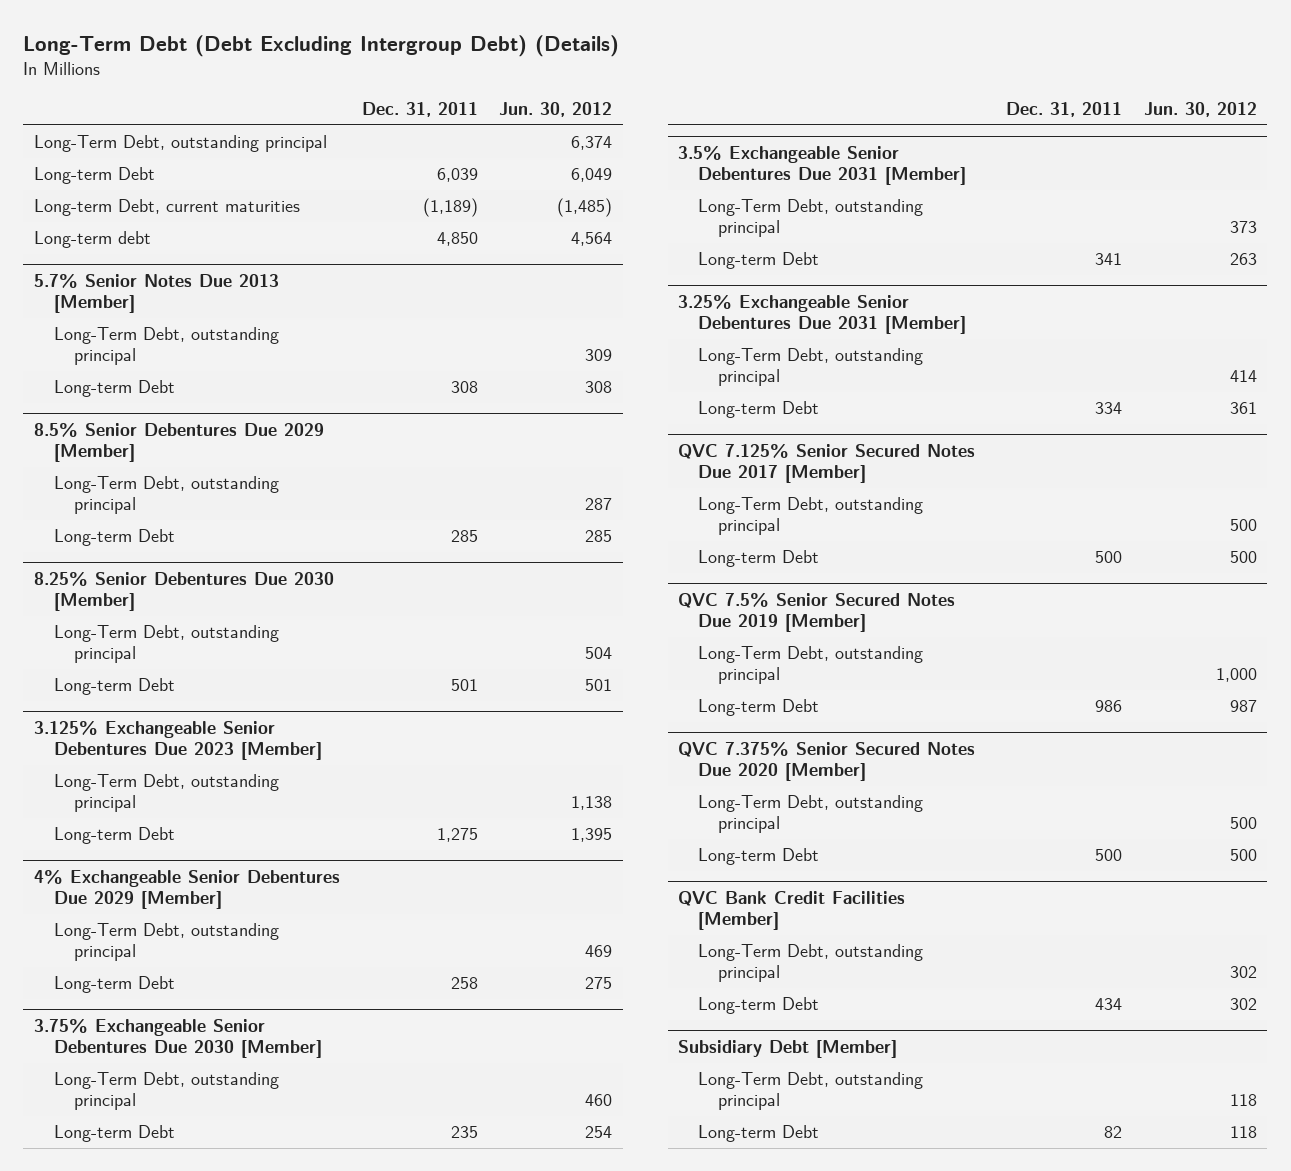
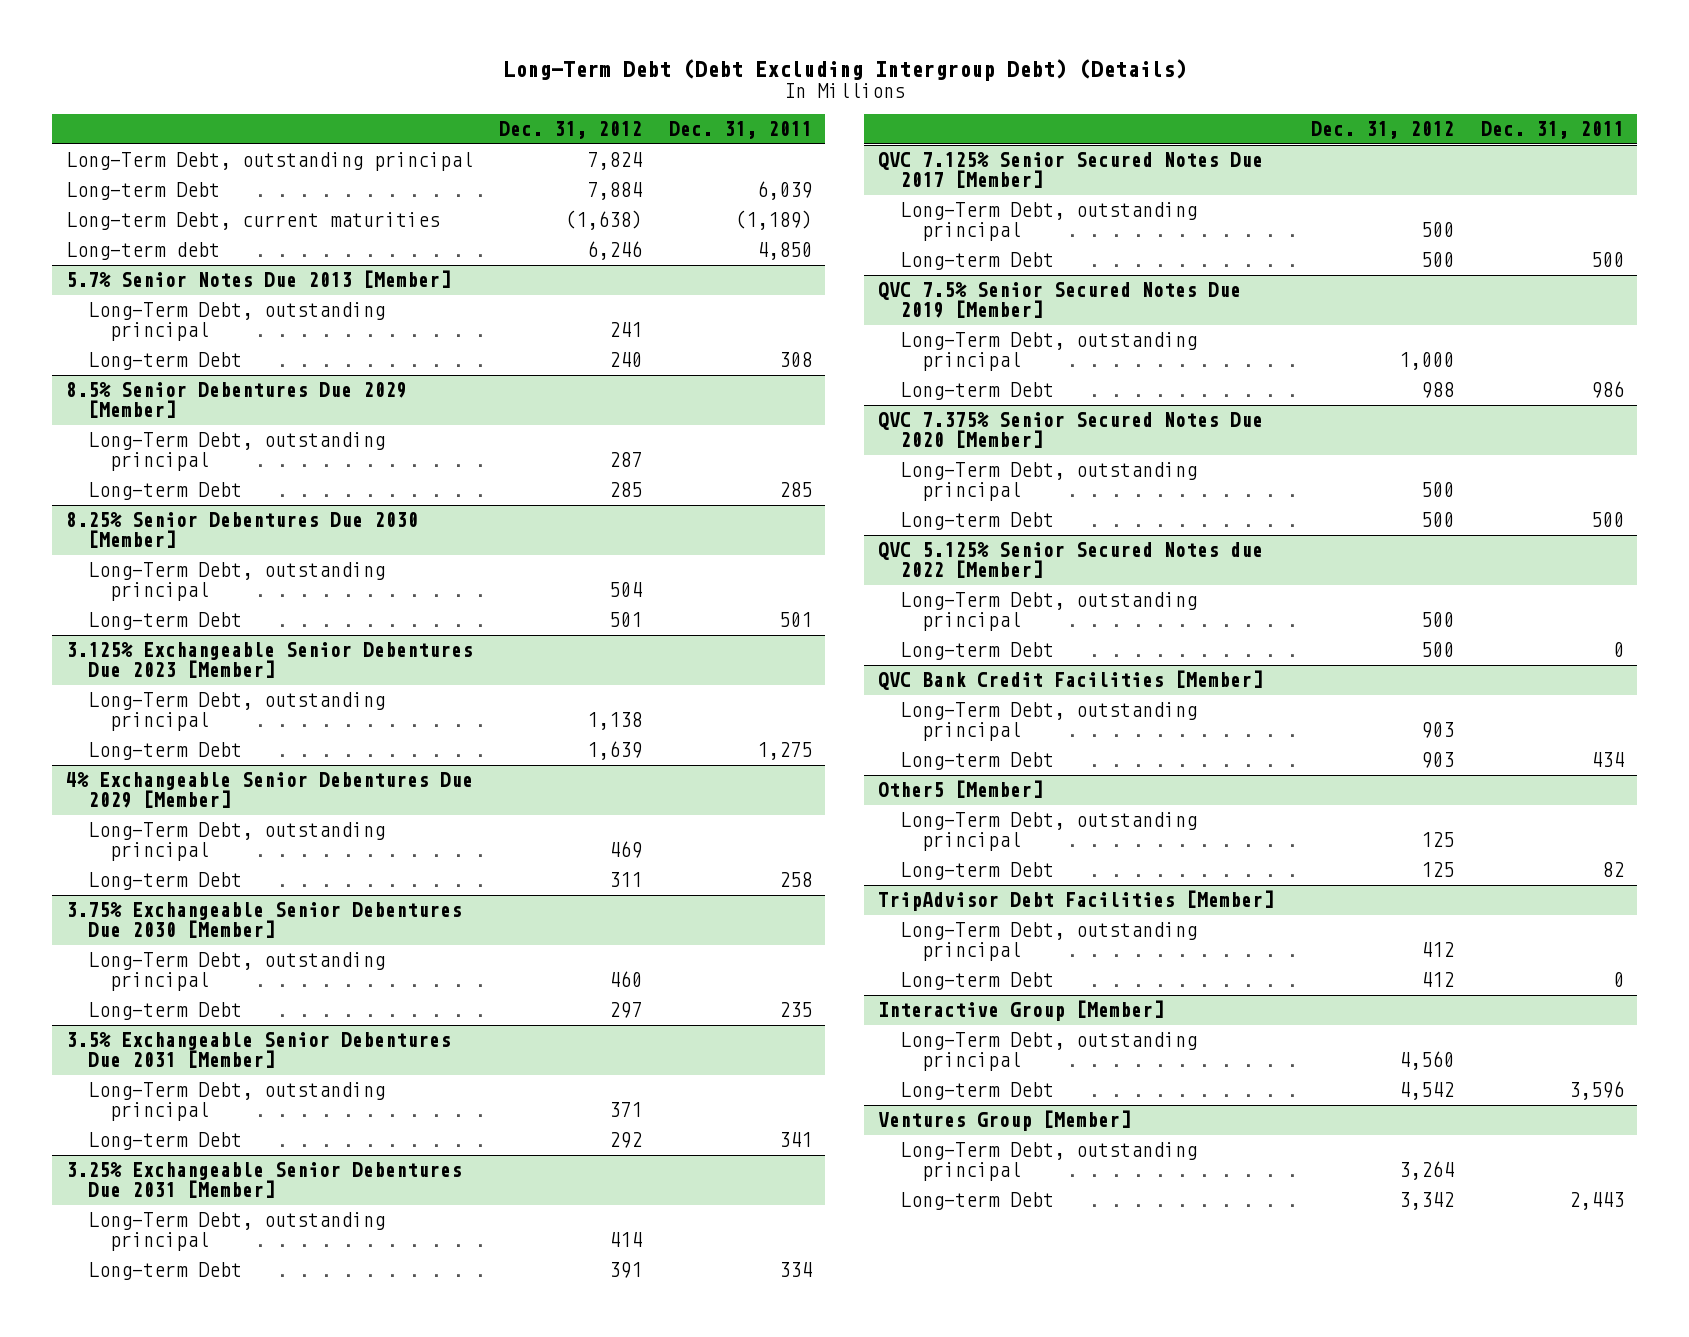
- | Dec. 31, 2011 | Jun. 30, 2012
+ | Dec. 31, 2012 | Dec. 31, 2011
+ QVC 5.125% Senior Secured Notes due 2022 [Member]
+ Long-Term Debt, outstanding principal | 500 |
+ Long-term Debt | 500 | 0
- Subsidiary Debt [Member]
+ Other5 [Member]
+ TripAdvisor Debt Facilities [Member]
+ Long-Term Debt, outstanding principal | 412 |
+ Long-term Debt | 412 | 0
+ Interactive Group [Member]
+ Long-Term Debt, outstanding principal | 4,560 |
+ Long-term Debt | 4,542 | 3,596
+ Ventures Group [Member]
+ Long-Term Debt, outstanding principal | 3,264 |
+ Long-term Debt | 3,342 | 2,443

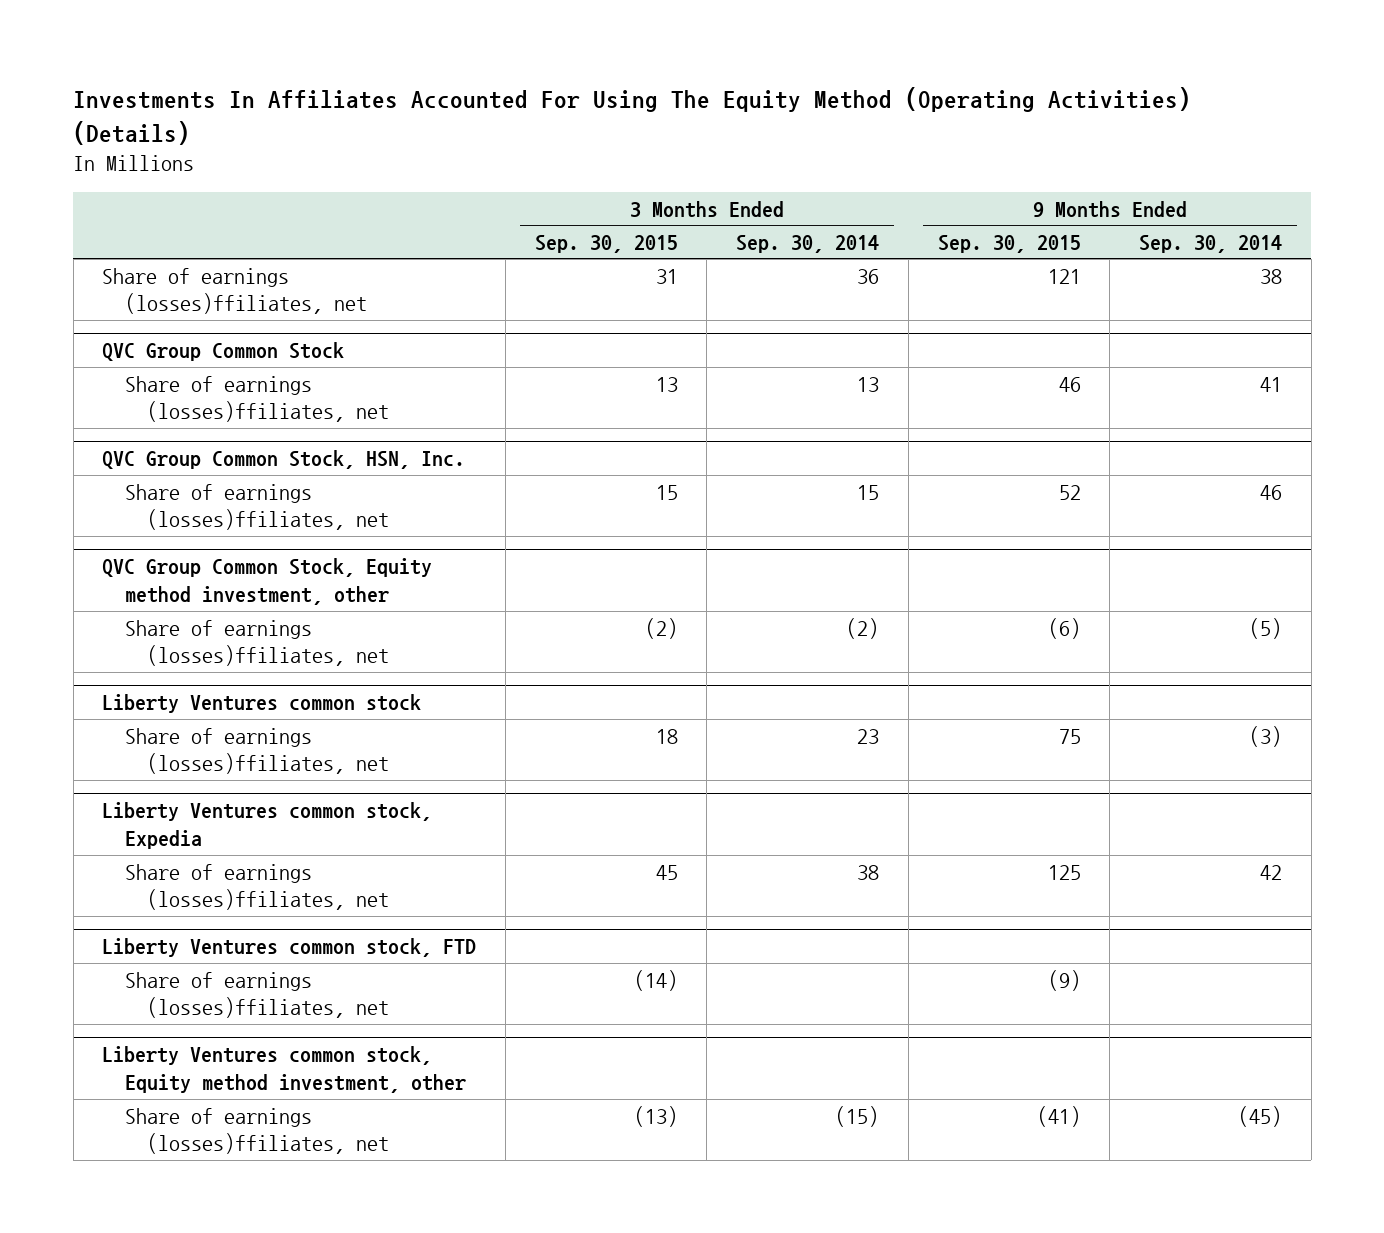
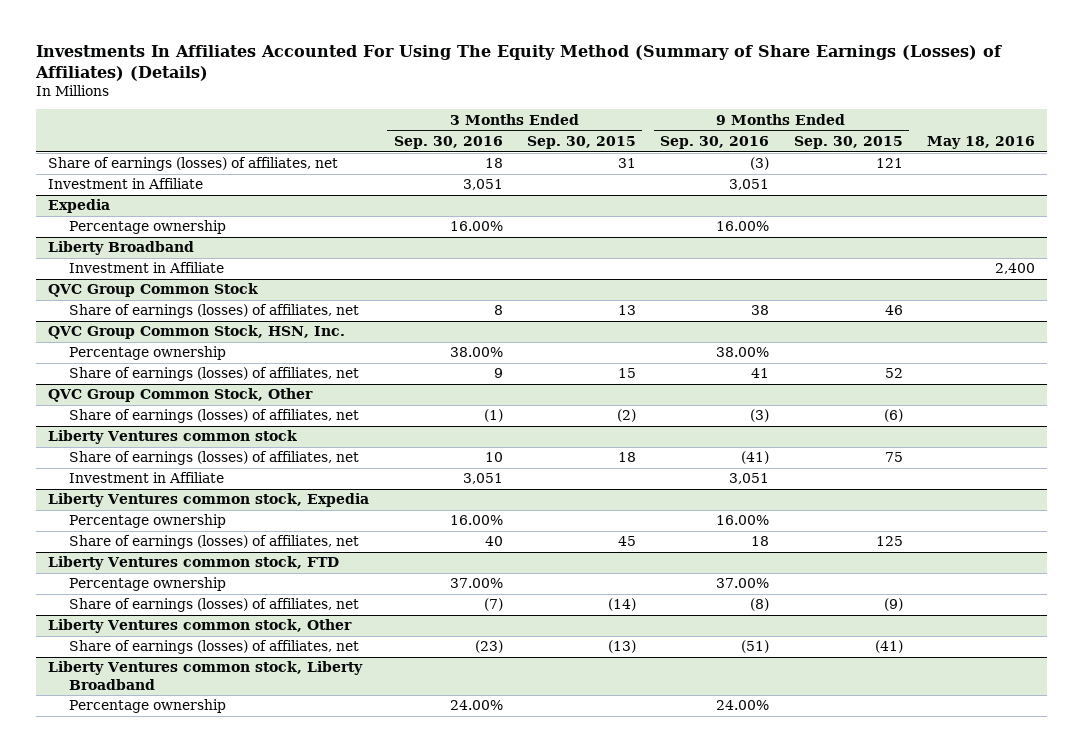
- Investments In Affiliates Accounted For Using The Equity Method (Operating Activities) (Details)
+ Investments In Affiliates Accounted For Using The Equity Method (Summary of Share Earnings (Losses) of Affiliates) (Details)
- | 3 Months Ended Sep. 30, 2015 | 3 Months Ended Sep. 30, 2014 | 9 Months Ended Sep. 30, 2015 | 9 Months Ended Sep. 30, 2014
+ | 3 Months Ended Sep. 30, 2016 | 3 Months Ended Sep. 30, 2015 | 9 Months Ended Sep. 30, 2016 | 9 Months Ended Sep. 30, 2015 | May 18, 2016
- Share of earnings (losses)ffiliates, net | 31 | 36 | 121 | 38
+ Share of earnings (losses) of affiliates, net | 18 | 31 | (3) | 121 |
+ Investment in Affiliate | 3,051 | | 3,051 | |
+ Expedia
+ Percentage ownership | 16.00% | | 16.00% | |
+ Liberty Broadband
+ Investment in Affiliate | | | | | 2,400
@ QVC Group Common Stock
- Share of earnings (losses)ffiliates, net | 13 | 13 | 46 | 41
+ Share of earnings (losses) of affiliates, net | 8 | 13 | 38 | 46 |
@ QVC Group Common Stock, HSN, Inc.
- Share of earnings (losses)ffiliates, net | 15 | 15 | 52 | 46
- QVC Group Common Stock, Equity method investment, other
- Share of earnings (losses)ffiliates, net | (2) | (2) | (6) | (5)
@ QVC Group Common Stock, HSN, Inc.
+ Percentage ownership | 38.00% | | 38.00% | |
+ Share of earnings (losses) of affiliates, net | 9 | 15 | 41 | 52 |
+ QVC Group Common Stock, Other
+ Share of earnings (losses) of affiliates, net | (1) | (2) | (3) | (6) |
@ Liberty Ventures common stock
- Share of earnings (losses)ffiliates, net | 18 | 23 | 75 | (3)
+ Share of earnings (losses) of affiliates, net | 10 | 18 | (41) | 75 |
+ Investment in Affiliate | 3,051 | | 3,051 | |
@ Liberty Ventures common stock, Expedia
- Share of earnings (losses)ffiliates, net | 45 | 38 | 125 | 42
+ Percentage ownership | 16.00% | | 16.00% | |
+ Share of earnings (losses) of affiliates, net | 40 | 45 | 18 | 125 |
@ Liberty Ventures common stock, FTD
- Share of earnings (losses)ffiliates, net | (14) | | (9) |
- Liberty Ventures common stock, Equity method investment, other
- Share of earnings (losses)ffiliates, net | (13) | (15) | (41) | (45)
@ Liberty Ventures common stock, FTD
+ Percentage ownership | 37.00% | | 37.00% | |
+ Share of earnings (losses) of affiliates, net | (7) | (14) | (8) | (9) |
+ Liberty Ventures common stock, Other
+ Share of earnings (losses) of affiliates, net | (23) | (13) | (51) | (41) |
+ Liberty Ventures common stock, Liberty Broadband
+ Percentage ownership | 24.00% | | 24.00% | |

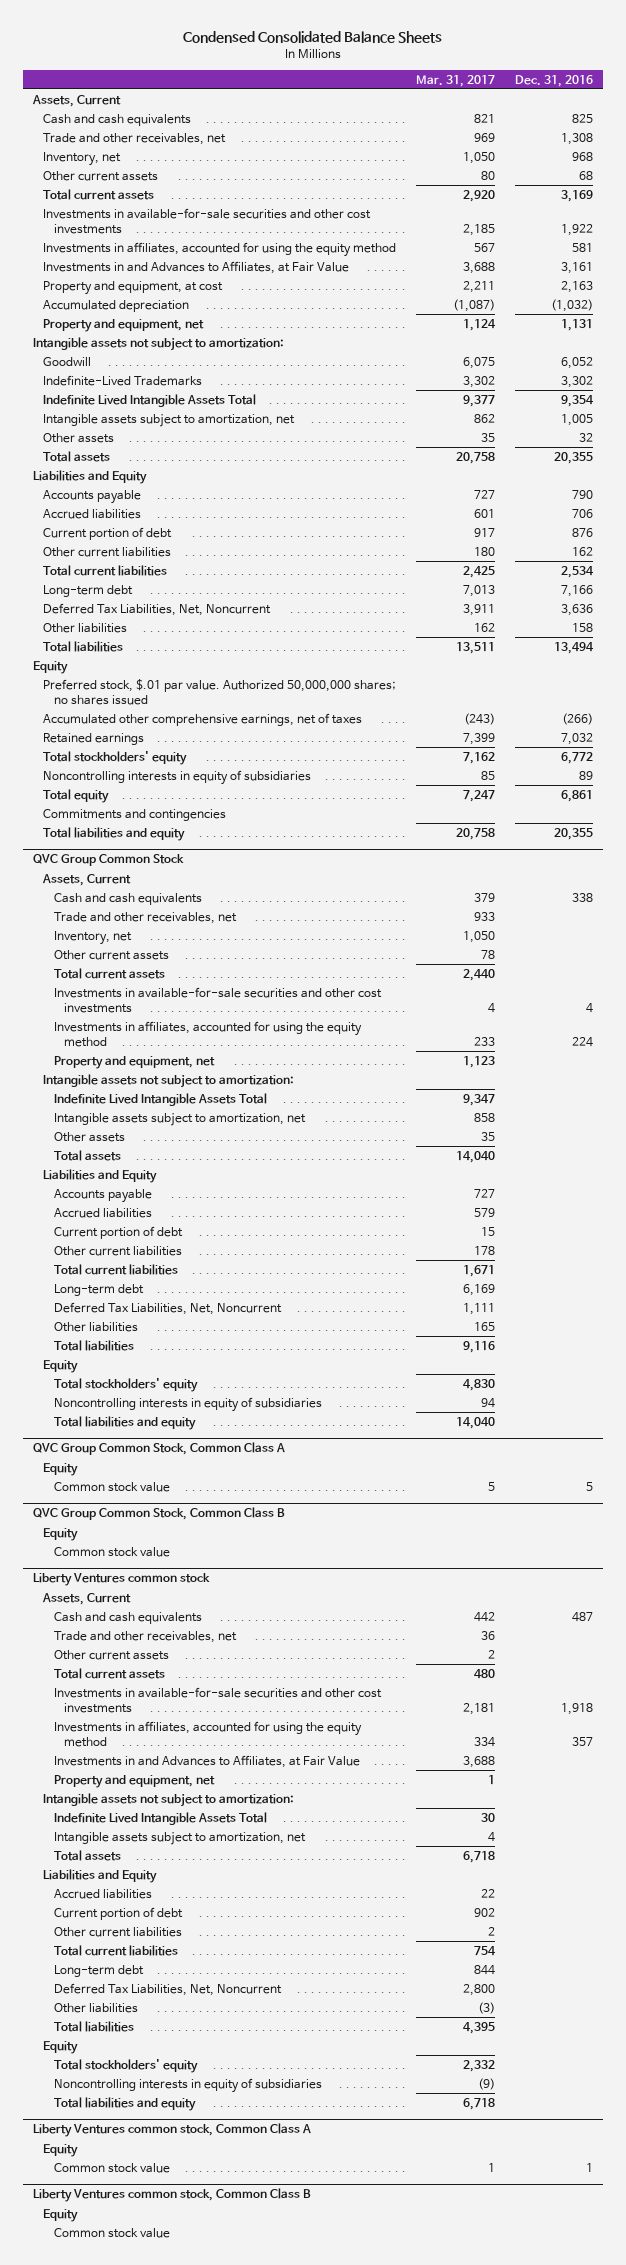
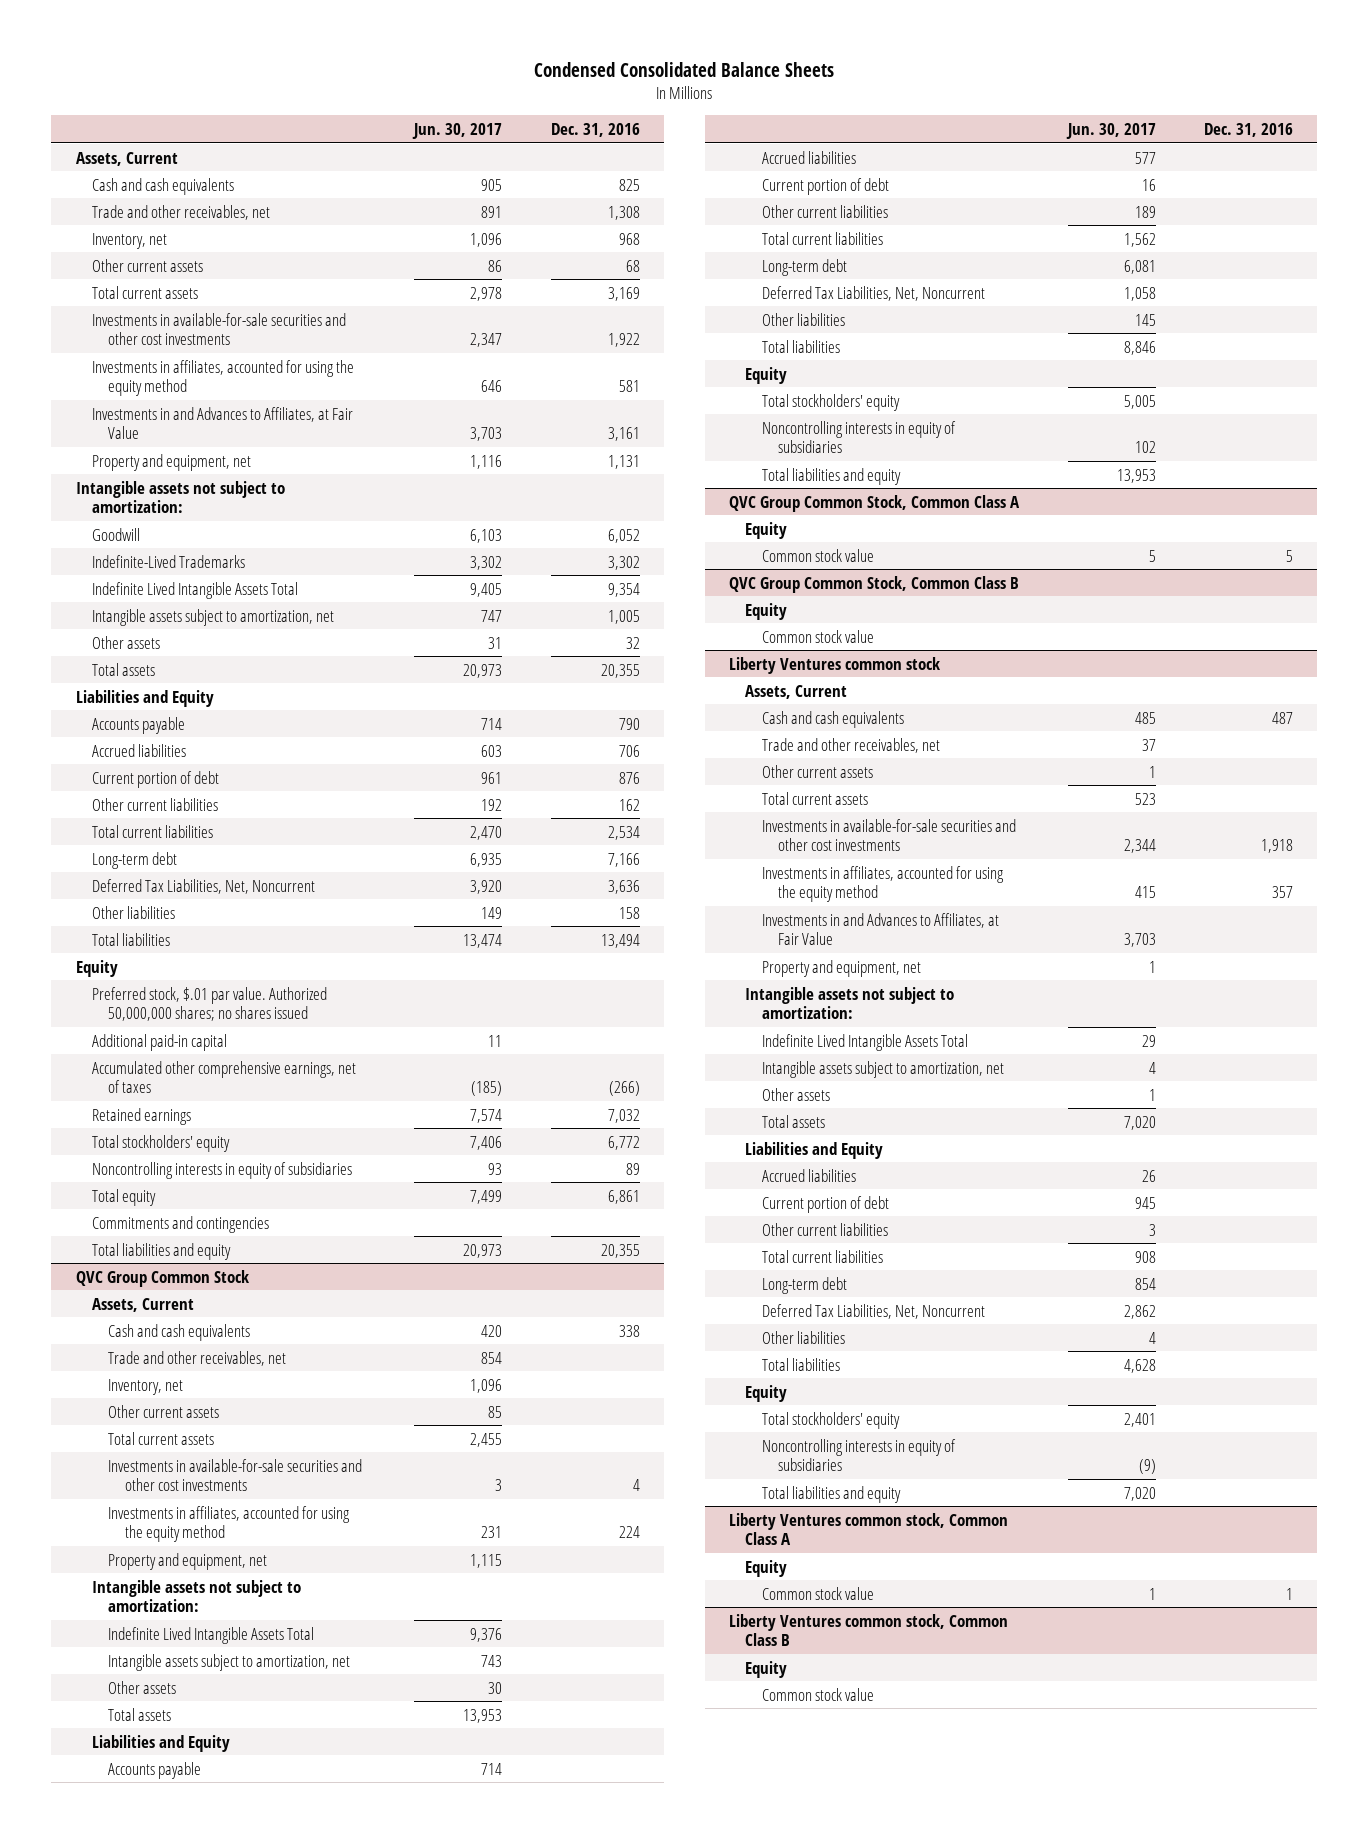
- | Mar. 31, 2017 | Dec. 31, 2016
+ | Jun. 30, 2017 | Dec. 31, 2016
- Property and equipment, at cost | 2,211 | 2,163
- Accumulated depreciation | (1,087) | (1,032)
+ Additional paid-in capital | 11 |
@ Liberty Ventures common stock
+ Other assets | 1 |

